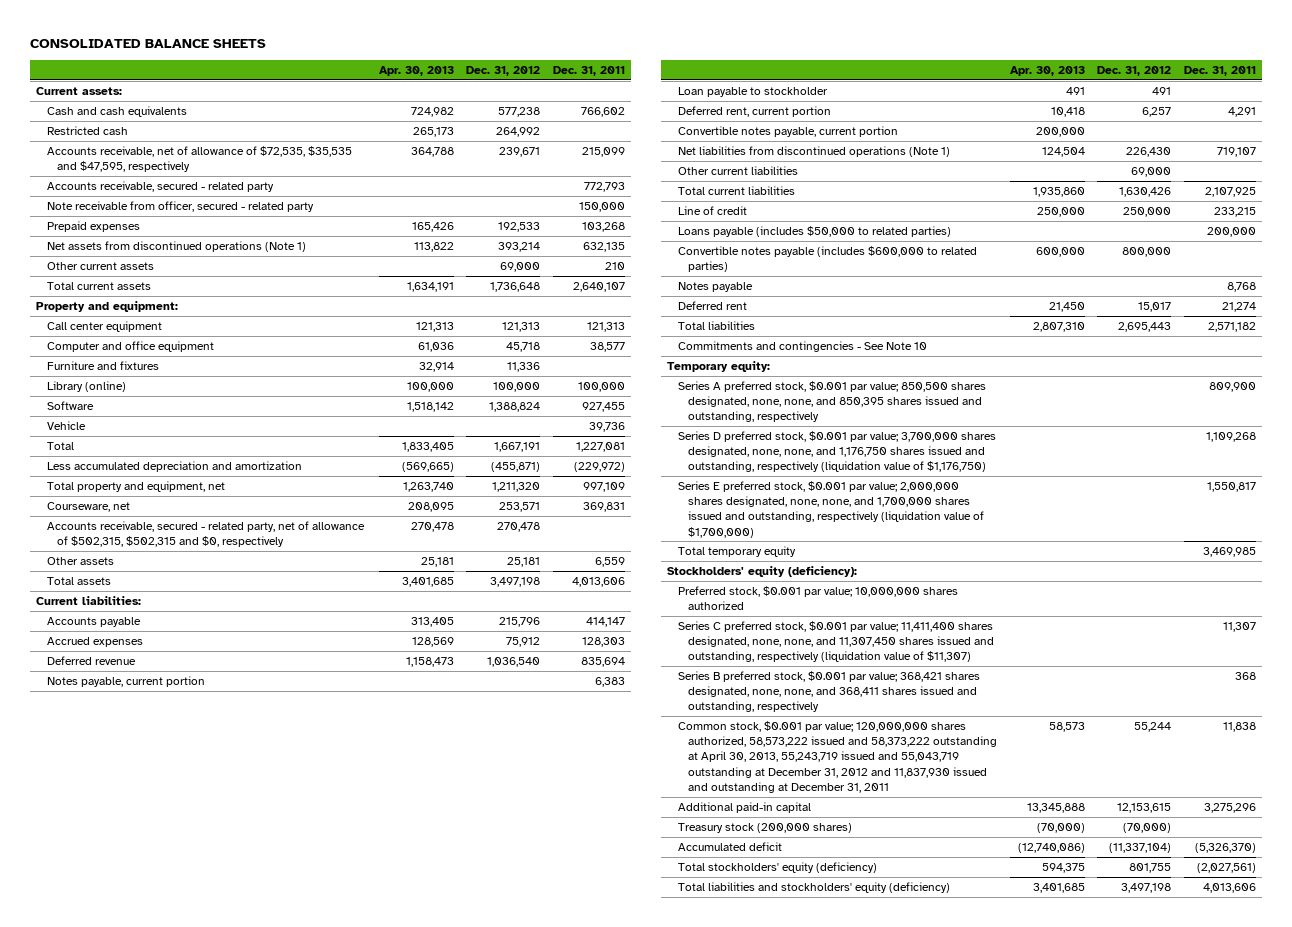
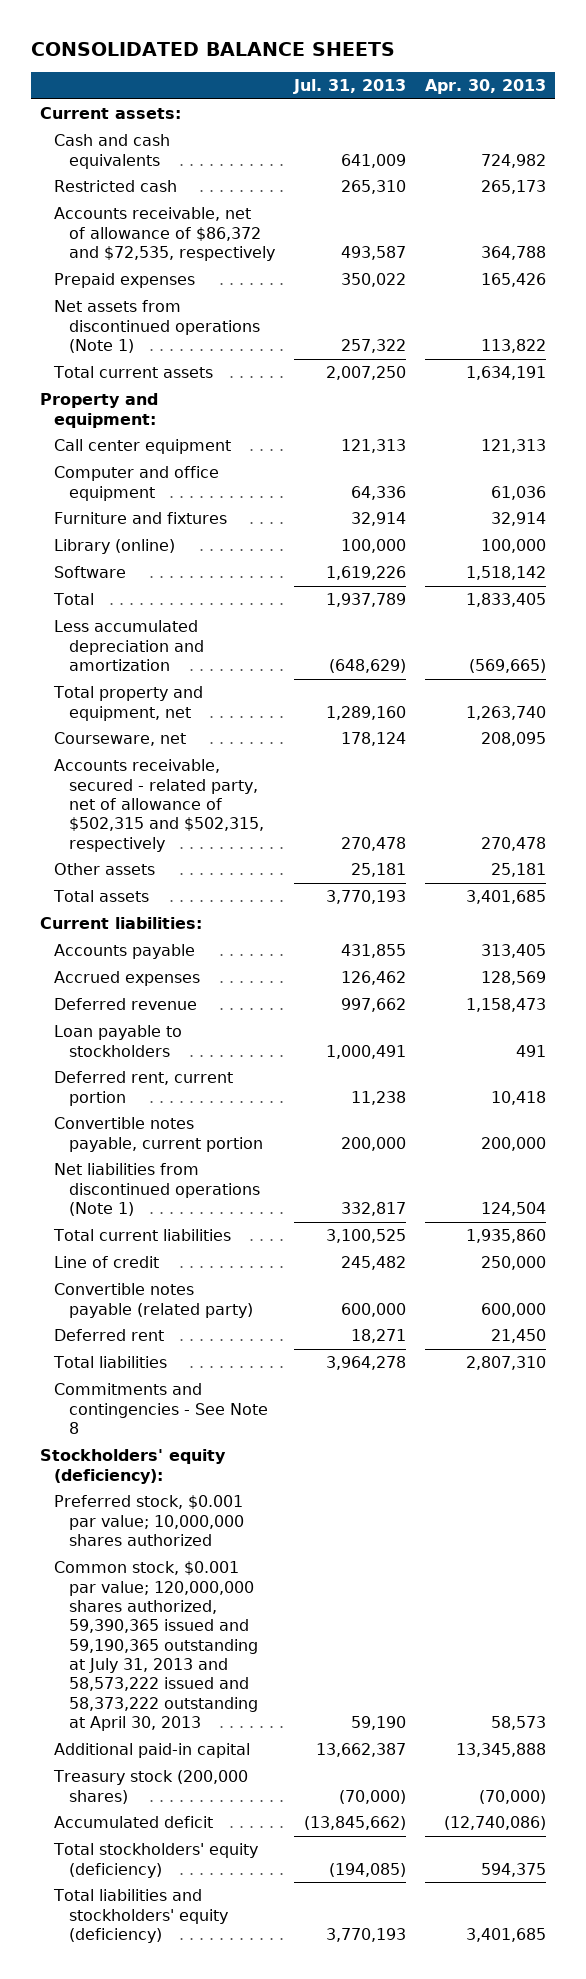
- | Apr. 30, 2013 | Dec. 31, 2012 | Dec. 31, 2011
+ | Jul. 31, 2013 | Apr. 30, 2013
- Accounts receivable, net of allowance of $72,535, $35,535 and $47,595, respectively | 364,788 | 239,671 | 215,099
- Accounts receivable, secured - related party | | | 772,793
- Note receivable from officer, secured - related party | | | 150,000
+ Accounts receivable, net of allowance of $86,372 and $72,535, respectively | 493,587 | 364,788
- Other current assets | | 69,000 | 210
- Vehicle | | | 39,736
- Accounts receivable, secured - related party, net of allowance of $502,315, $502,315 and $0, respectively | 270,478 | 270,478 |
+ Accounts receivable, secured - related party, net of allowance of $502,315 and $502,315, respectively | 270,478 | 270,478
- Notes payable, current portion | | | 6,383
- Loan payable to stockholder | 491 | 491 |
+ Loan payable to stockholders | 1,000,491 | 491
- Other current liabilities | | 69,000 |
- Loans payable (includes $50,000 to related parties) | | | 200,000
- Convertible notes payable (includes $600,000 to related parties) | 600,000 | 800,000 |
- Notes payable | | | 8,768
+ Convertible notes payable (related party) | 600,000 | 600,000
- Commitments and contingencies - See Note 10
- Temporary equity:
- Series A preferred stock, $0.001 par value; 850,500 shares designated, none, none, and 850,395 shares issued and outstanding, respectively | | | 809,900
- Series D preferred stock, $0.001 par value; 3,700,000 shares designated, none, none, and 1,176,750 shares issued and outstanding, respectively (liquidation value of $1,176,750) | | | 1,109,268
- Series E preferred stock, $0.001 par value; 2,000,000 shares designated, none, none, and 1,700,000 shares issued and outstanding, respectively (liquidation value of $1,700,000) | | | 1,550,817
- Total temporary equity | | | 3,469,985
+ Commitments and contingencies - See Note 8
- Series C preferred stock, $0.001 par value; 11,411,400 shares designated, none, none, and 11,307,450 shares issued and outstanding, respectively (liquidation value of $11,307) | | | 11,307
- Series B preferred stock, $0.001 par value; 368,421 shares designated, none, none, and 368,411 shares issued and outstanding, respectively | | | 368
- Common stock, $0.001 par value; 120,000,000 shares authorized, 58,573,222 issued and 58,373,222 outstanding at April 30, 2013, 55,243,719 issued and 55,043,719 outstanding at December 31, 2012 and 11,837,930 issued and outstanding at December 31, 2011 | 58,573 | 55,244 | 11,838
+ Common stock, $0.001 par value; 120,000,000 shares authorized, 59,390,365 issued and 59,190,365 outstanding at July 31, 2013 and 58,573,222 issued and 58,373,222 outstanding at April 30, 2013 | 59,190 | 58,573

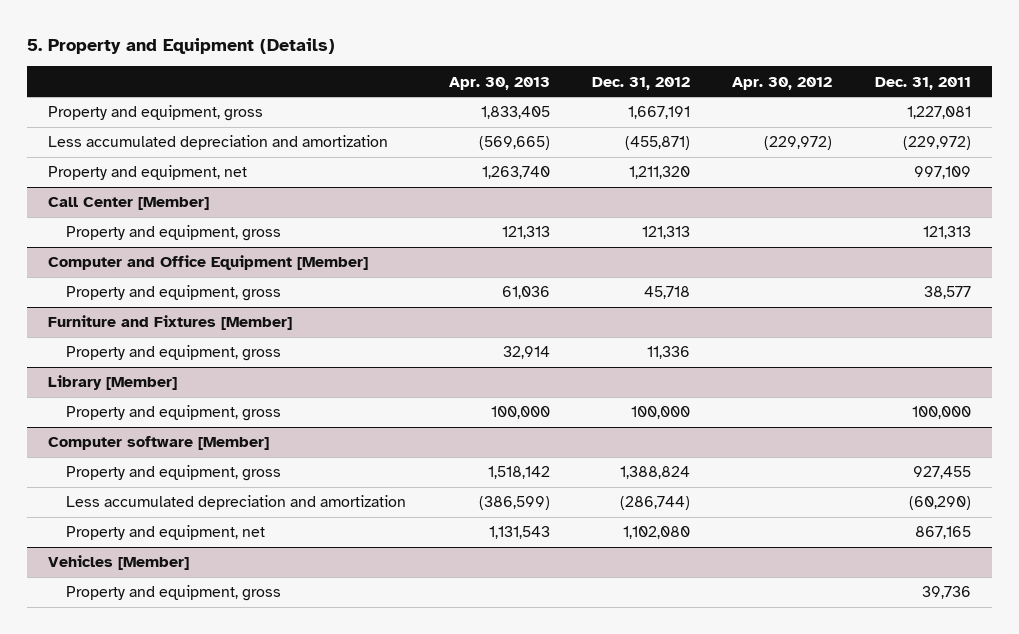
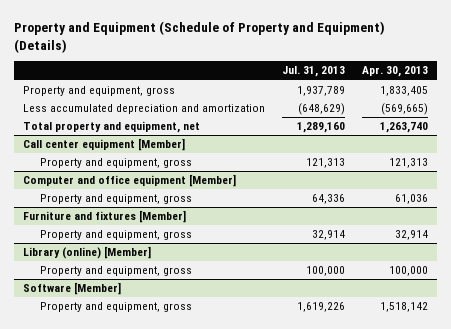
- 5. Property and Equipment (Details)
+ Property and Equipment (Schedule of Property and Equipment) (Details)
- | Apr. 30, 2013 | Dec. 31, 2012 | Apr. 30, 2012 | Dec. 31, 2011
+ | Jul. 31, 2013 | Apr. 30, 2013
- Property and equipment, net | 1,263,740 | 1,211,320 | | 997,109
- Call Center [Member]
+ Total property and equipment, net | 1,289,160 | 1,263,740
+ Call center equipment [Member]
- Computer and Office Equipment [Member]
+ Computer and office equipment [Member]
- Furniture and Fixtures [Member]
+ Furniture and fixtures [Member]
- Library [Member]
+ Library (online) [Member]
- Computer software [Member]
+ Software [Member]
- Less accumulated depreciation and amortization | (386,599) | (286,744) | | (60,290)
- Property and equipment, net | 1,131,543 | 1,102,080 | | 867,165
- Vehicles [Member]
- Property and equipment, gross | | | | 39,736

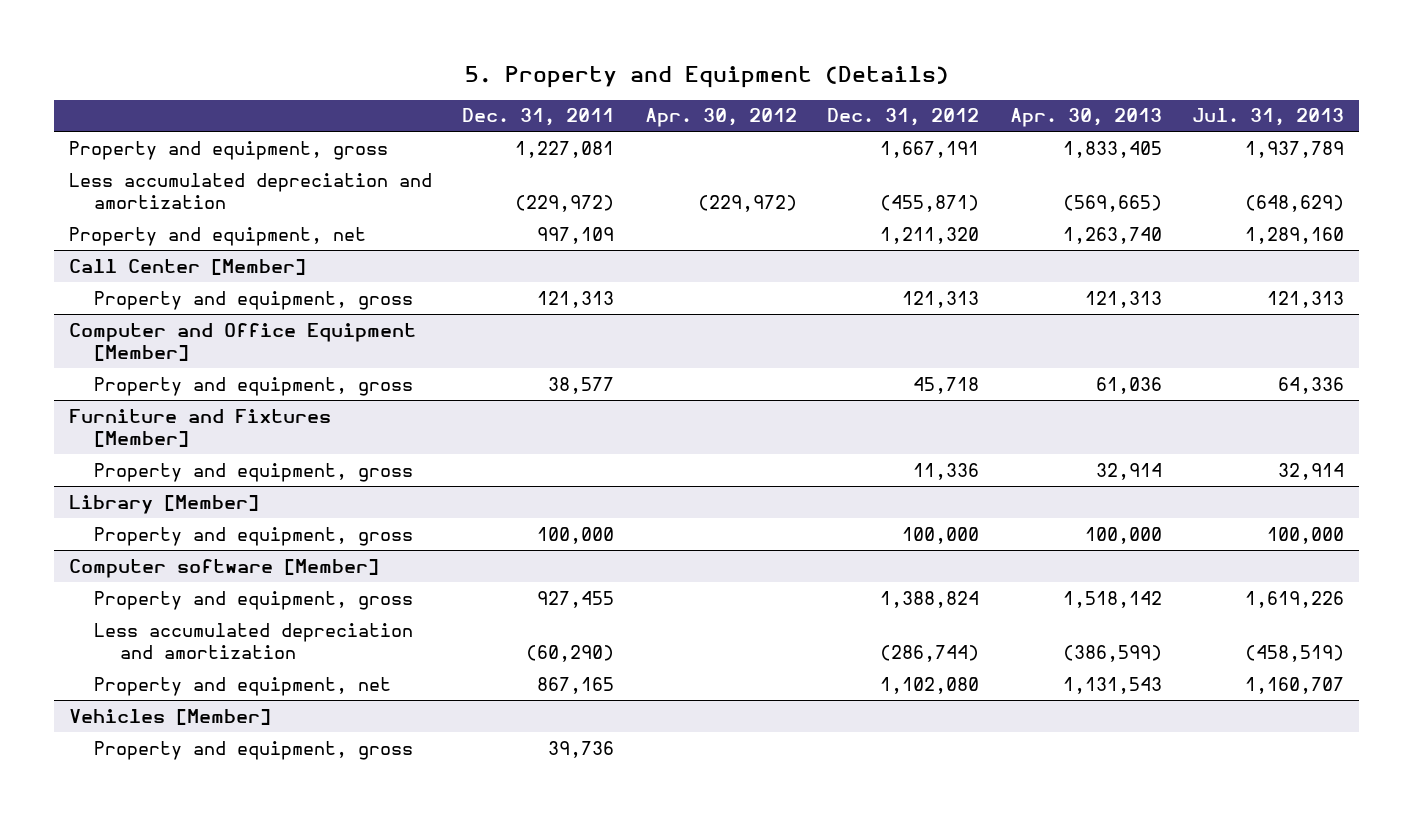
- Property and Equipment (Schedule of Property and Equipment) (Details)
+ 5. Property and Equipment (Details)
- | Jul. 31, 2013 | Apr. 30, 2013
+ | Dec. 31, 2011 | Apr. 30, 2012 | Dec. 31, 2012 | Apr. 30, 2013 | Jul. 31, 2013
- Total property and equipment, net | 1,289,160 | 1,263,740
- Call center equipment [Member]
+ Property and equipment, net | 997,109 | | 1,211,320 | 1,263,740 | 1,289,160
+ Call Center [Member]
- Computer and office equipment [Member]
+ Computer and Office Equipment [Member]
- Furniture and fixtures [Member]
+ Furniture and Fixtures [Member]
- Library (online) [Member]
+ Library [Member]
- Software [Member]
+ Computer software [Member]
+ Less accumulated depreciation and amortization | (60,290) | | (286,744) | (386,599) | (458,519)
+ Property and equipment, net | 867,165 | | 1,102,080 | 1,131,543 | 1,160,707
+ Vehicles [Member]
+ Property and equipment, gross | 39,736 | | | |

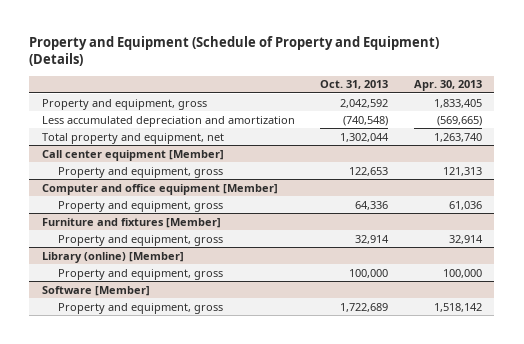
- 5. Property and Equipment (Details)
+ Property and Equipment (Schedule of Property and Equipment) (Details)
- | Dec. 31, 2011 | Apr. 30, 2012 | Dec. 31, 2012 | Apr. 30, 2013 | Jul. 31, 2013
+ | Oct. 31, 2013 | Apr. 30, 2013
- Property and equipment, net | 997,109 | | 1,211,320 | 1,263,740 | 1,289,160
- Call Center [Member]
+ Total property and equipment, net | 1,302,044 | 1,263,740
+ Call center equipment [Member]
- Computer and Office Equipment [Member]
+ Computer and office equipment [Member]
- Furniture and Fixtures [Member]
+ Furniture and fixtures [Member]
- Library [Member]
+ Library (online) [Member]
- Computer software [Member]
+ Software [Member]
- Less accumulated depreciation and amortization | (60,290) | | (286,744) | (386,599) | (458,519)
- Property and equipment, net | 867,165 | | 1,102,080 | 1,131,543 | 1,160,707
- Vehicles [Member]
- Property and equipment, gross | 39,736 | | | |

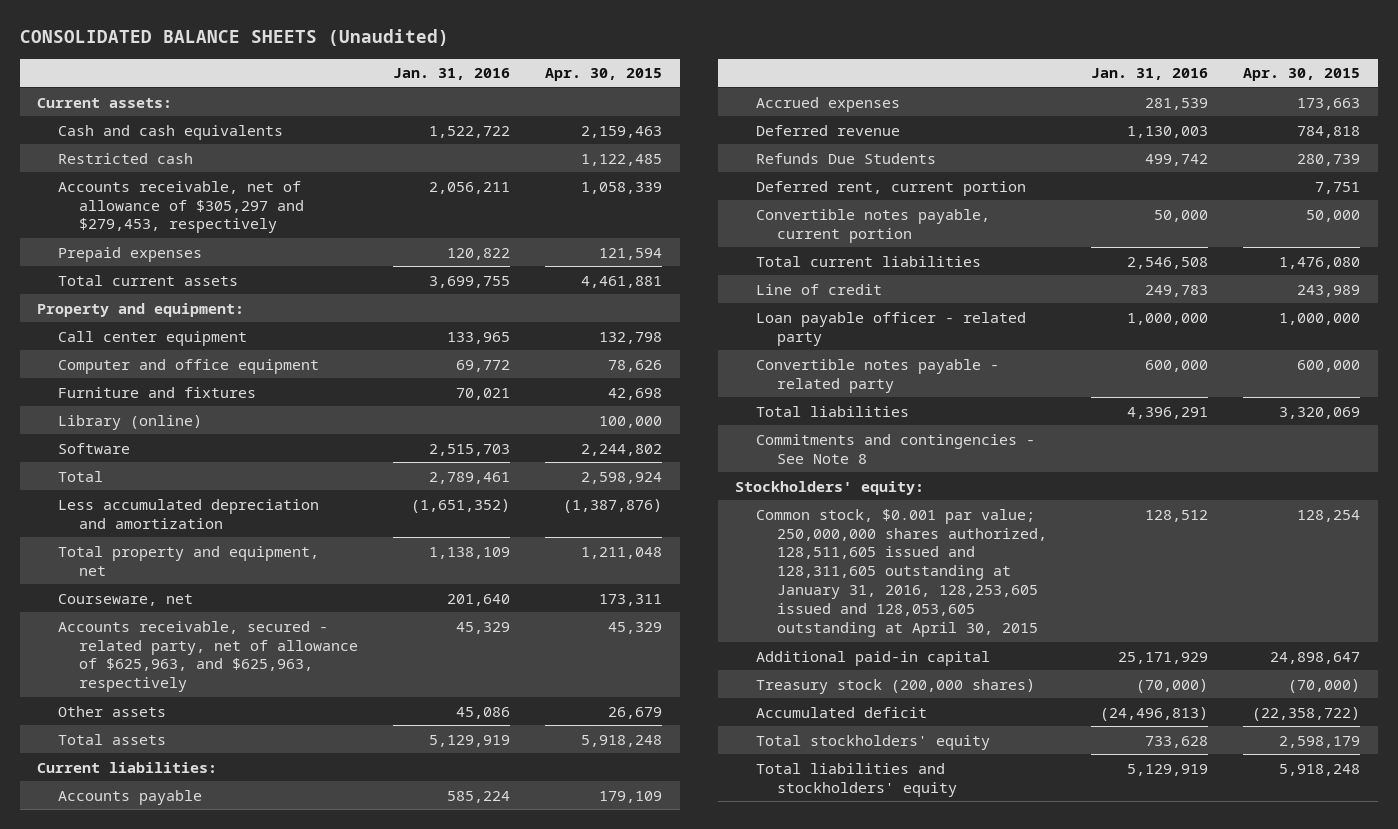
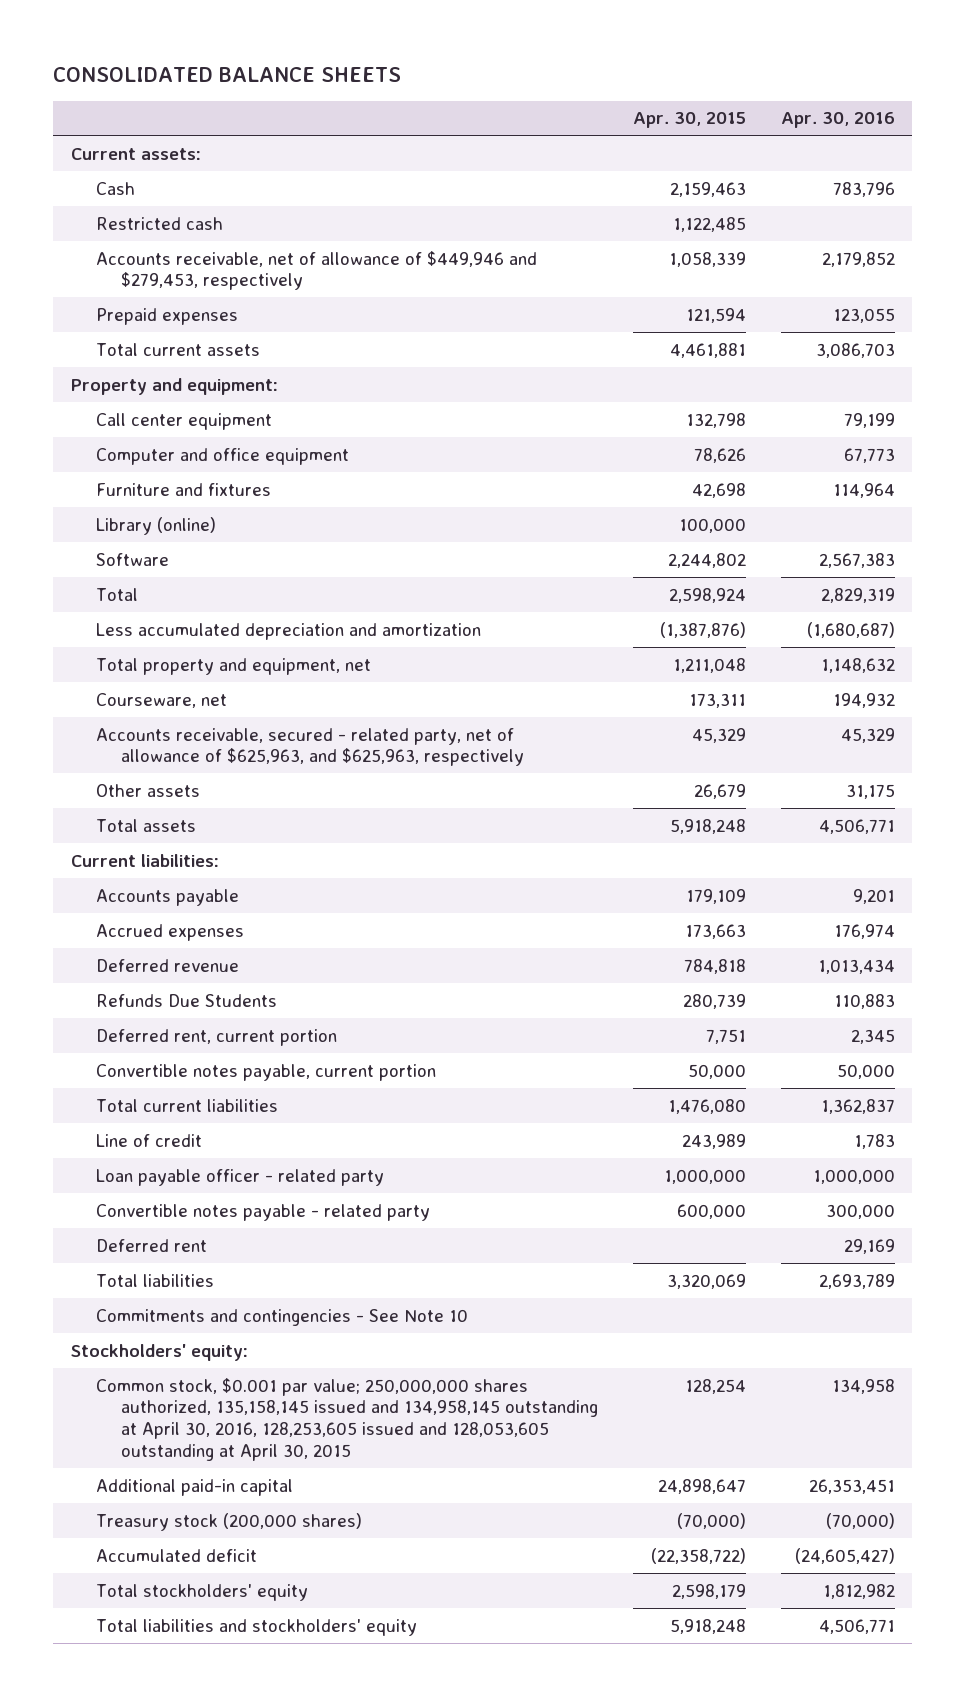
- CONSOLIDATED BALANCE SHEETS (Unaudited)
+ CONSOLIDATED BALANCE SHEETS
- | Jan. 31, 2016 | Apr. 30, 2015
+ | Apr. 30, 2015 | Apr. 30, 2016
- Cash and cash equivalents | 1,522,722 | 2,159,463
+ Cash | 2,159,463 | 783,796
- Accounts receivable, net of allowance of $305,297 and $279,453, respectively | 2,056,211 | 1,058,339
+ Accounts receivable, net of allowance of $449,946 and $279,453, respectively | 1,058,339 | 2,179,852
+ Deferred rent | | 29,169
- Commitments and contingencies - See Note 8
+ Commitments and contingencies - See Note 10
- Common stock, $0.001 par value; 250,000,000 shares authorized, 128,511,605 issued and 128,311,605 outstanding at January 31, 2016, 128,253,605 issued and 128,053,605 outstanding at April 30, 2015 | 128,512 | 128,254
+ Common stock, $0.001 par value; 250,000,000 shares authorized, 135,158,145 issued and 134,958,145 outstanding at April 30, 2016, 128,253,605 issued and 128,053,605 outstanding at April 30, 2015 | 128,254 | 134,958

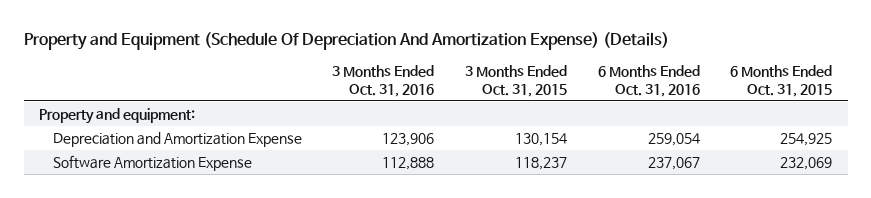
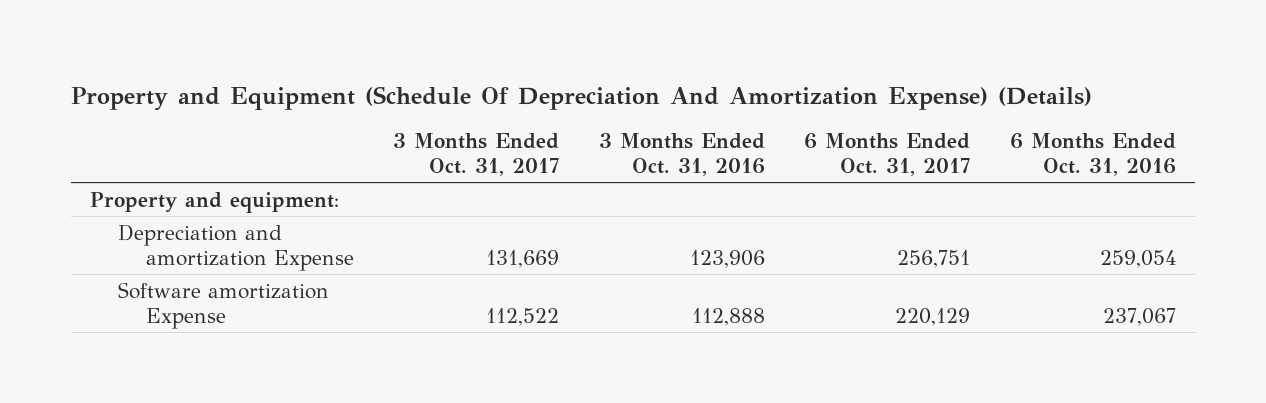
- | 3 Months Ended Oct. 31, 2016 | 3 Months Ended Oct. 31, 2015 | 6 Months Ended Oct. 31, 2016 | 6 Months Ended Oct. 31, 2015
+ | 3 Months Ended Oct. 31, 2017 | 3 Months Ended Oct. 31, 2016 | 6 Months Ended Oct. 31, 2017 | 6 Months Ended Oct. 31, 2016
- Depreciation and Amortization Expense | 123,906 | 130,154 | 259,054 | 254,925
- Software Amortization Expense | 112,888 | 118,237 | 237,067 | 232,069
+ Depreciation and amortization Expense | 131,669 | 123,906 | 256,751 | 259,054
+ Software amortization Expense | 112,522 | 112,888 | 220,129 | 237,067

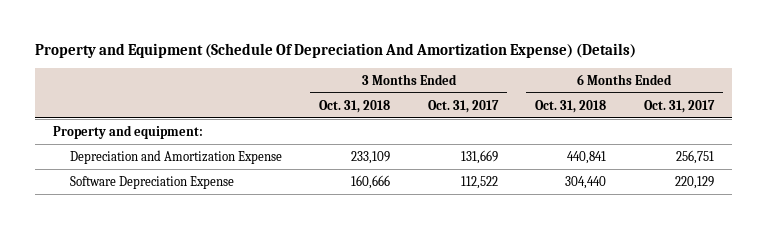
- | 3 Months Ended Oct. 31, 2017 | 3 Months Ended Oct. 31, 2016 | 6 Months Ended Oct. 31, 2017 | 6 Months Ended Oct. 31, 2016
+ | 3 Months Ended Oct. 31, 2018 | 3 Months Ended Oct. 31, 2017 | 6 Months Ended Oct. 31, 2018 | 6 Months Ended Oct. 31, 2017
- Depreciation and amortization Expense | 131,669 | 123,906 | 256,751 | 259,054
- Software amortization Expense | 112,522 | 112,888 | 220,129 | 237,067
+ Depreciation and Amortization Expense | 233,109 | 131,669 | 440,841 | 256,751
+ Software Depreciation Expense | 160,666 | 112,522 | 304,440 | 220,129

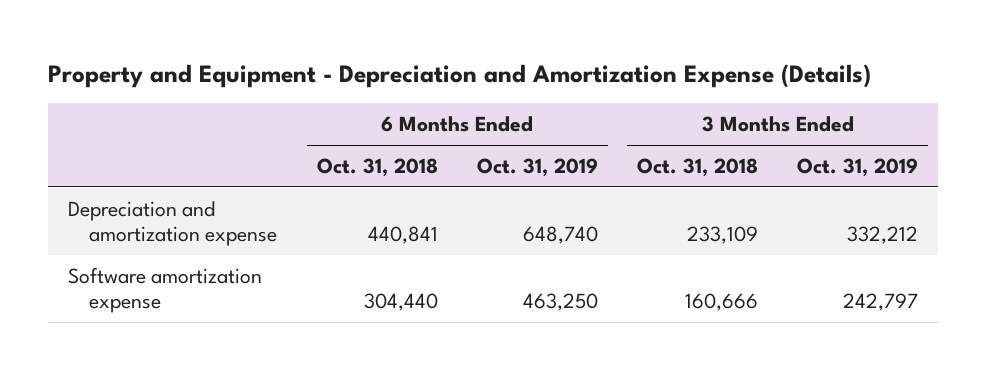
- Property and Equipment (Schedule Of Depreciation And Amortization Expense) (Details)
+ Property and Equipment - Depreciation and Amortization Expense (Details)
- | 3 Months Ended Oct. 31, 2018 | 3 Months Ended Oct. 31, 2017 | 6 Months Ended Oct. 31, 2018 | 6 Months Ended Oct. 31, 2017
+ | 6 Months Ended Oct. 31, 2018 | 6 Months Ended Oct. 31, 2019 | 3 Months Ended Oct. 31, 2018 | 3 Months Ended Oct. 31, 2019
- Property and equipment:
- Depreciation and Amortization Expense | 233,109 | 131,669 | 440,841 | 256,751
- Software Depreciation Expense | 160,666 | 112,522 | 304,440 | 220,129
+ Depreciation and amortization expense | 440,841 | 648,740 | 233,109 | 332,212
+ Software amortization expense | 304,440 | 463,250 | 160,666 | 242,797

